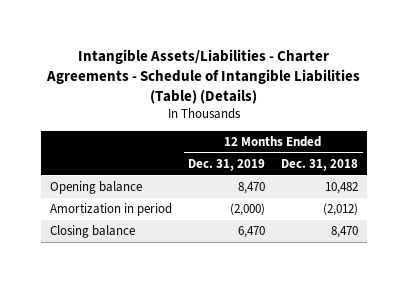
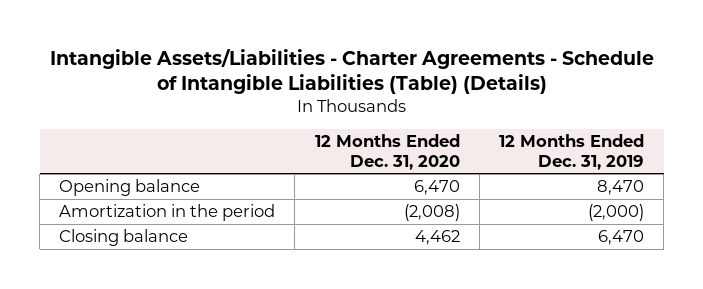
- | 12 Months Ended Dec. 31, 2019 | 12 Months Ended Dec. 31, 2018
+ | 12 Months Ended Dec. 31, 2020 | 12 Months Ended Dec. 31, 2019
- Amortization in period | (2,000) | (2,012)
+ Amortization in the period | (2,008) | (2,000)

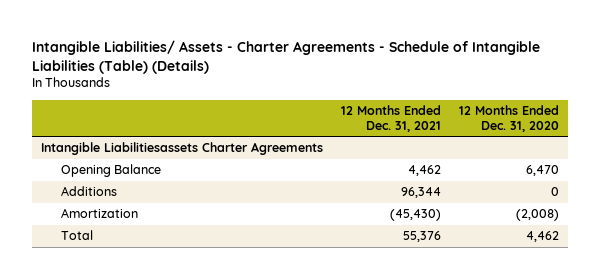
- Intangible Assets/Liabilities - Charter Agreements - Schedule of Intangible Liabilities (Table) (Details)
+ Intangible Liabilities/ Assets - Charter Agreements - Schedule of Intangible Liabilities (Table) (Details)
- | 12 Months Ended Dec. 31, 2020 | 12 Months Ended Dec. 31, 2019
+ | 12 Months Ended Dec. 31, 2021 | 12 Months Ended Dec. 31, 2020
- Opening balance | 6,470 | 8,470
- Amortization in the period | (2,008) | (2,000)
- Closing balance | 4,462 | 6,470
+ Intangible Liabilitiesassets Charter Agreements
+ Opening Balance | 4,462 | 6,470
+ Additions | 96,344 | 0
+ Amortization | (45,430) | (2,008)
+ Total | 55,376 | 4,462

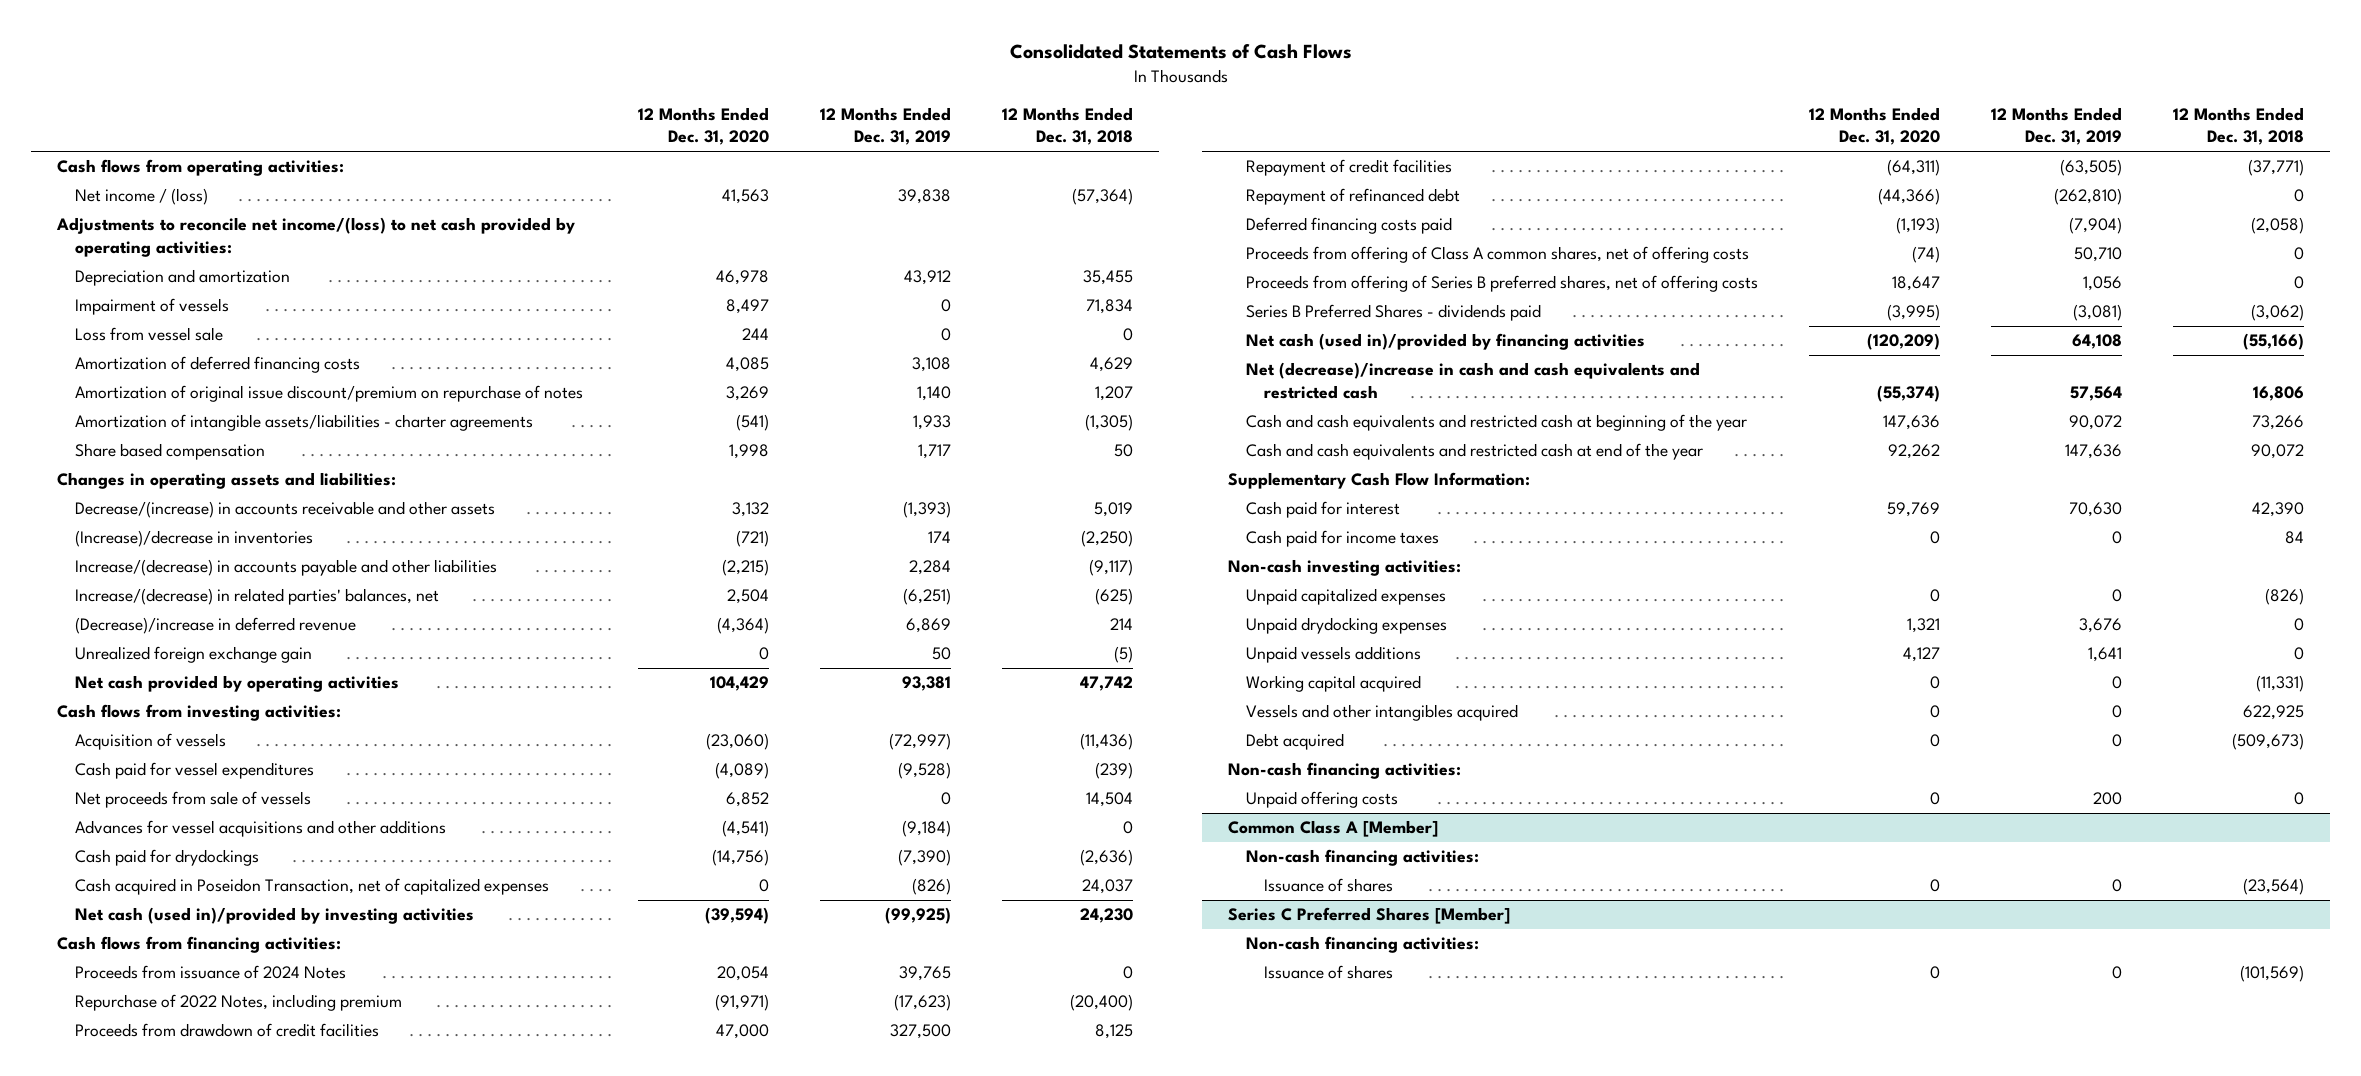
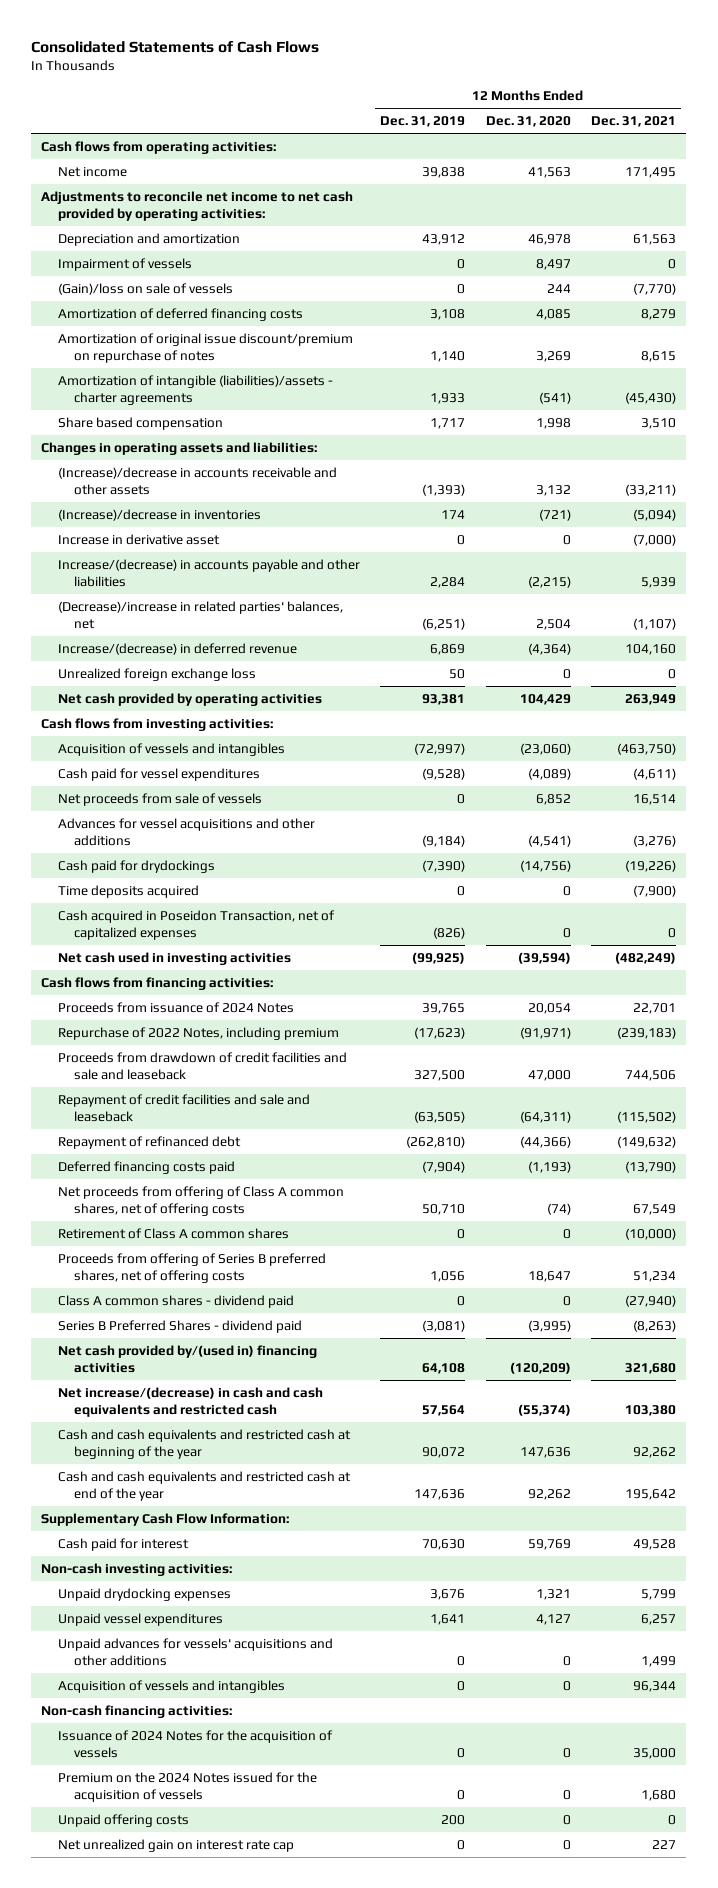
- | 12 Months Ended Dec. 31, 2020 | 12 Months Ended Dec. 31, 2019 | 12 Months Ended Dec. 31, 2018
+ | 12 Months Ended Dec. 31, 2019 | 12 Months Ended Dec. 31, 2020 | 12 Months Ended Dec. 31, 2021
- Net income / (loss) | 41,563 | 39,838 | (57,364)
- Adjustments to reconcile net income/(loss) to net cash provided by operating activities:
+ Net income | 39,838 | 41,563 | 171,495
+ Adjustments to reconcile net income to net cash provided by operating activities:
- Loss from vessel sale | 244 | 0 | 0
+ (Gain)/loss on sale of vessels | 0 | 244 | (7,770)
- Amortization of intangible assets/liabilities - charter agreements | (541) | 1,933 | (1,305)
+ Amortization of intangible (liabilities)/assets - charter agreements | 1,933 | (541) | (45,430)
- Decrease/(increase) in accounts receivable and other assets | 3,132 | (1,393) | 5,019
+ (Increase)/decrease in accounts receivable and other assets | (1,393) | 3,132 | (33,211)
+ Increase in derivative asset | 0 | 0 | (7,000)
- Increase/(decrease) in related parties' balances, net | 2,504 | (6,251) | (625)
- (Decrease)/increase in deferred revenue | (4,364) | 6,869 | 214
- Unrealized foreign exchange gain | 0 | 50 | (5)
+ (Decrease)/increase in related parties' balances, net | (6,251) | 2,504 | (1,107)
+ Increase/(decrease) in deferred revenue | 6,869 | (4,364) | 104,160
+ Unrealized foreign exchange loss | 50 | 0 | 0
- Acquisition of vessels | (23,060) | (72,997) | (11,436)
+ Acquisition of vessels and intangibles | (72,997) | (23,060) | (463,750)
+ Time deposits acquired | 0 | 0 | (7,900)
- Net cash (used in)/provided by investing activities | (39,594) | (99,925) | 24,230
+ Net cash used in investing activities | (99,925) | (39,594) | (482,249)
- Proceeds from drawdown of credit facilities | 47,000 | 327,500 | 8,125
- Repayment of credit facilities | (64,311) | (63,505) | (37,771)
+ Proceeds from drawdown of credit facilities and sale and leaseback | 327,500 | 47,000 | 744,506
+ Repayment of credit facilities and sale and leaseback | (63,505) | (64,311) | (115,502)
- Proceeds from offering of Class A common shares, net of offering costs | (74) | 50,710 | 0
+ Net proceeds from offering of Class A common shares, net of offering costs | 50,710 | (74) | 67,549
+ Retirement of Class A common shares | 0 | 0 | (10,000)
- Series B Preferred Shares - dividends paid | (3,995) | (3,081) | (3,062)
- Net cash (used in)/provided by financing activities | (120,209) | 64,108 | (55,166)
- Net (decrease)/increase in cash and cash equivalents and restricted cash | (55,374) | 57,564 | 16,806
+ Class A common shares - dividend paid | 0 | 0 | (27,940)
+ Series B Preferred Shares - dividend paid | (3,081) | (3,995) | (8,263)
+ Net cash provided by/(used in) financing activities | 64,108 | (120,209) | 321,680
+ Net increase/(decrease) in cash and cash equivalents and restricted cash | 57,564 | (55,374) | 103,380
- Cash paid for income taxes | 0 | 0 | 84
- Unpaid capitalized expenses | 0 | 0 | (826)
- Unpaid vessels additions | 4,127 | 1,641 | 0
- Working capital acquired | 0 | 0 | (11,331)
- Vessels and other intangibles acquired | 0 | 0 | 622,925
- Debt acquired | 0 | 0 | (509,673)
+ Unpaid vessel expenditures | 1,641 | 4,127 | 6,257
+ Unpaid advances for vessels' acquisitions and other additions | 0 | 0 | 1,499
+ Acquisition of vessels and intangibles | 0 | 0 | 96,344
+ Issuance of 2024 Notes for the acquisition of vessels | 0 | 0 | 35,000
+ Premium on the 2024 Notes issued for the acquisition of vessels | 0 | 0 | 1,680
- Common Class A [Member]
- Non-cash financing activities:
- Issuance of shares | 0 | 0 | (23,564)
- Series C Preferred Shares [Member]
- Non-cash financing activities:
- Issuance of shares | 0 | 0 | (101,569)
+ Net unrealized gain on interest rate cap | 0 | 0 | 227

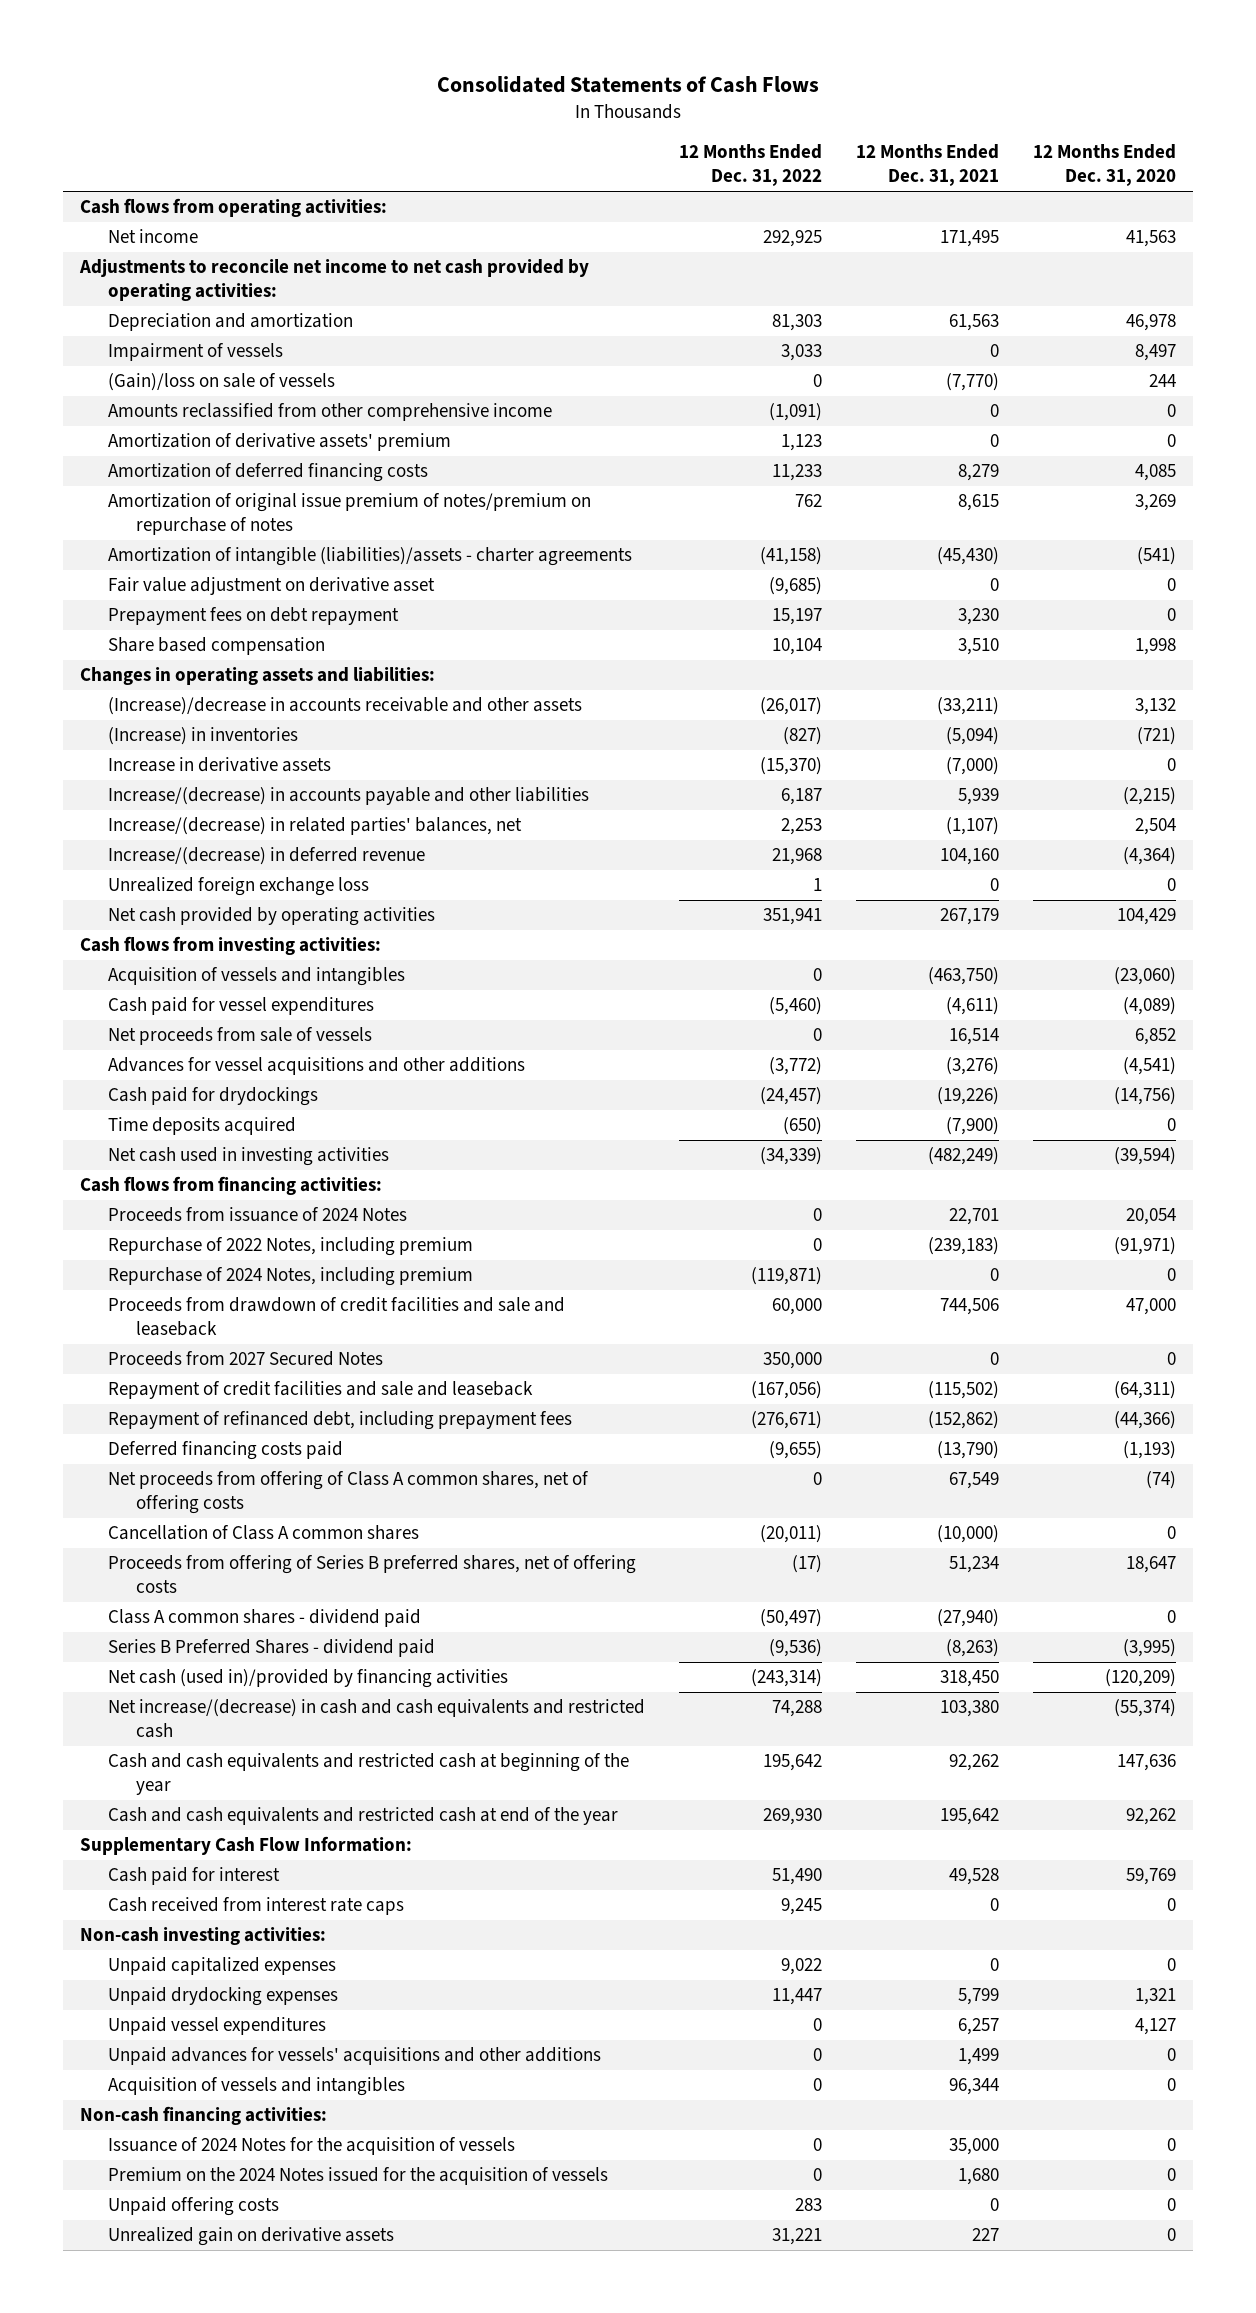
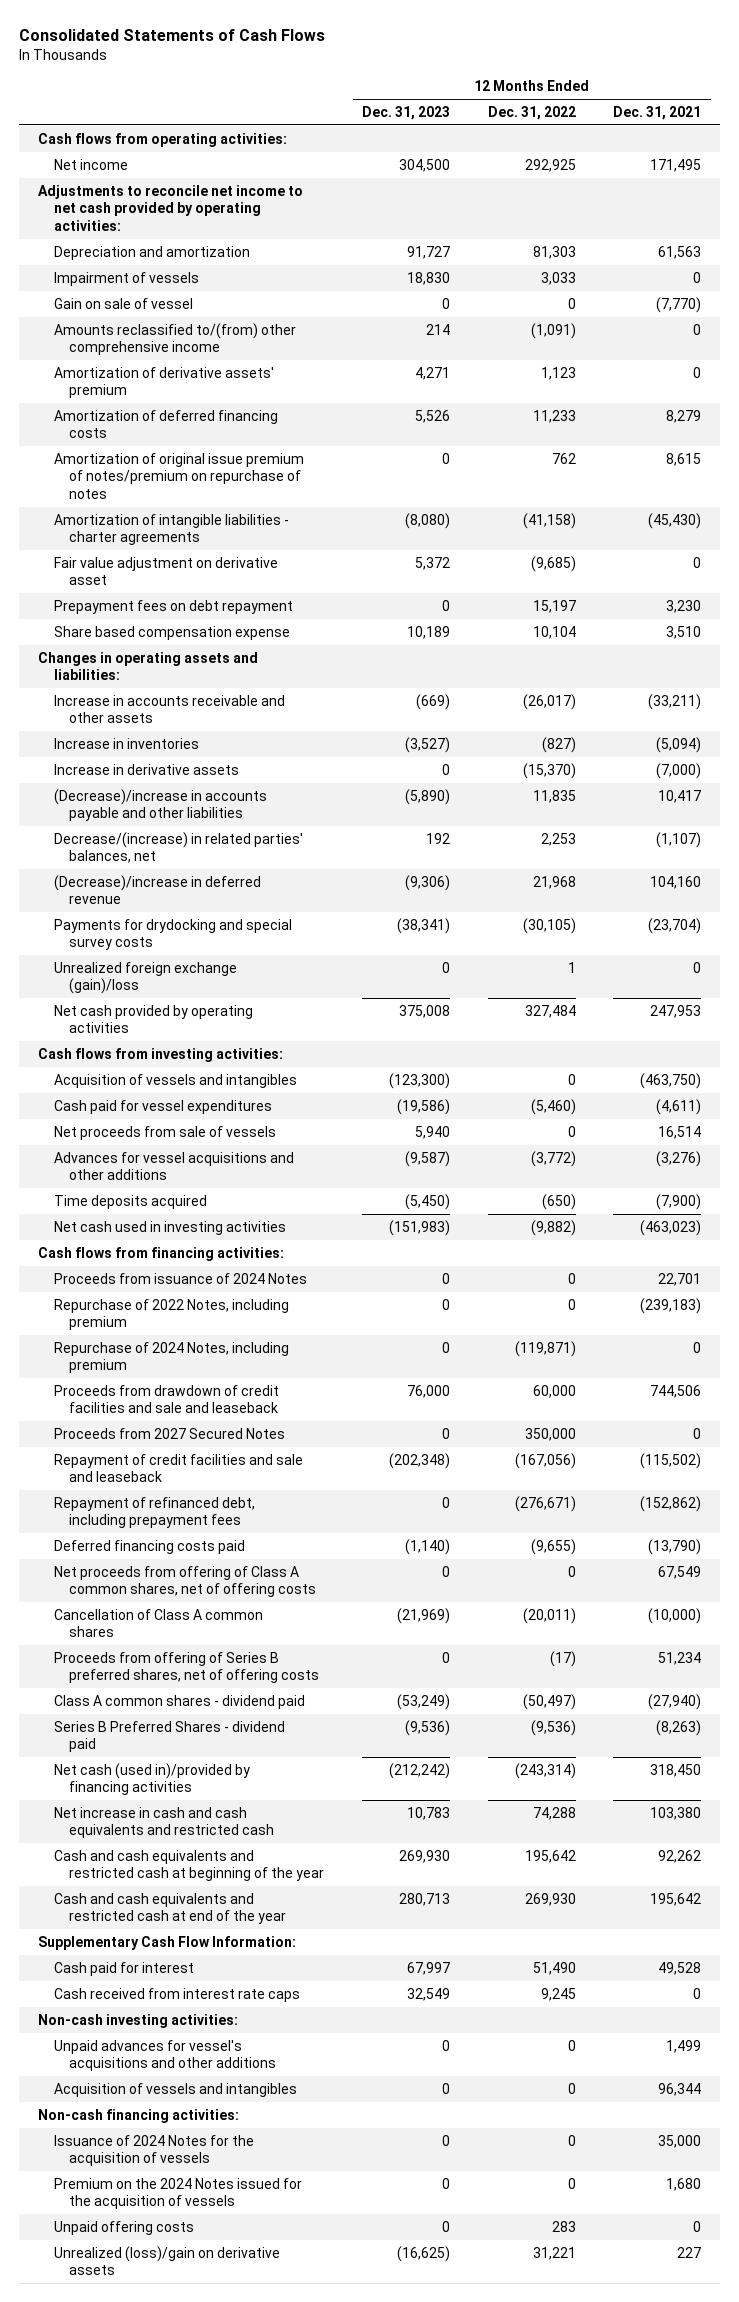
- | 12 Months Ended Dec. 31, 2022 | 12 Months Ended Dec. 31, 2021 | 12 Months Ended Dec. 31, 2020
+ | 12 Months Ended Dec. 31, 2023 | 12 Months Ended Dec. 31, 2022 | 12 Months Ended Dec. 31, 2021
- (Gain)/loss on sale of vessels | 0 | (7,770) | 244
- Amounts reclassified from other comprehensive income | (1,091) | 0 | 0
+ Gain on sale of vessel | 0 | 0 | (7,770)
+ Amounts reclassified to/(from) other comprehensive income | 214 | (1,091) | 0
- Amortization of intangible (liabilities)/assets - charter agreements | (41,158) | (45,430) | (541)
+ Amortization of intangible liabilities - charter agreements | (8,080) | (41,158) | (45,430)
- Share based compensation | 10,104 | 3,510 | 1,998
+ Share based compensation expense | 10,189 | 10,104 | 3,510
- (Increase)/decrease in accounts receivable and other assets | (26,017) | (33,211) | 3,132
- (Increase) in inventories | (827) | (5,094) | (721)
+ Increase in accounts receivable and other assets | (669) | (26,017) | (33,211)
+ Increase in inventories | (3,527) | (827) | (5,094)
- Increase/(decrease) in accounts payable and other liabilities | 6,187 | 5,939 | (2,215)
- Increase/(decrease) in related parties' balances, net | 2,253 | (1,107) | 2,504
- Increase/(decrease) in deferred revenue | 21,968 | 104,160 | (4,364)
- Unrealized foreign exchange loss | 1 | 0 | 0
- Net cash provided by operating activities | 351,941 | 267,179 | 104,429
+ (Decrease)/increase in accounts payable and other liabilities | (5,890) | 11,835 | 10,417
+ Decrease/(increase) in related parties' balances, net | 192 | 2,253 | (1,107)
+ (Decrease)/increase in deferred revenue | (9,306) | 21,968 | 104,160
+ Payments for drydocking and special survey costs | (38,341) | (30,105) | (23,704)
+ Unrealized foreign exchange (gain)/loss | 0 | 1 | 0
+ Net cash provided by operating activities | 375,008 | 327,484 | 247,953
- Cash paid for drydockings | (24,457) | (19,226) | (14,756)
- Net cash used in investing activities | (34,339) | (482,249) | (39,594)
+ Net cash used in investing activities | (151,983) | (9,882) | (463,023)
- Net increase/(decrease) in cash and cash equivalents and restricted cash | 74,288 | 103,380 | (55,374)
+ Net increase in cash and cash equivalents and restricted cash | 10,783 | 74,288 | 103,380
- Unpaid capitalized expenses | 9,022 | 0 | 0
- Unpaid drydocking expenses | 11,447 | 5,799 | 1,321
- Unpaid vessel expenditures | 0 | 6,257 | 4,127
- Unpaid advances for vessels' acquisitions and other additions | 0 | 1,499 | 0
+ Unpaid advances for vessel's acquisitions and other additions | 0 | 0 | 1,499
- Unrealized gain on derivative assets | 31,221 | 227 | 0
+ Unrealized (loss)/gain on derivative assets | (16,625) | 31,221 | 227

